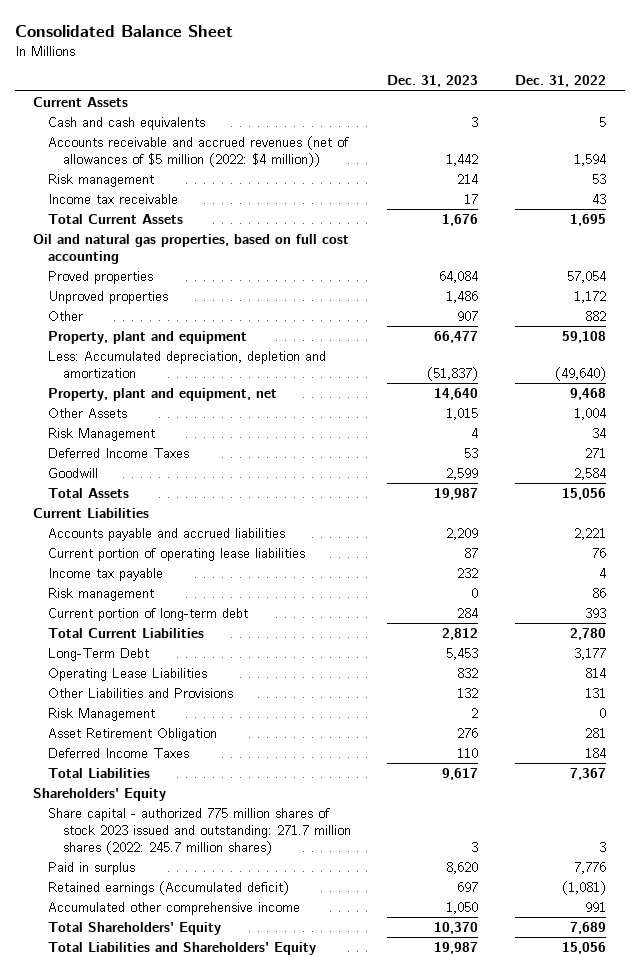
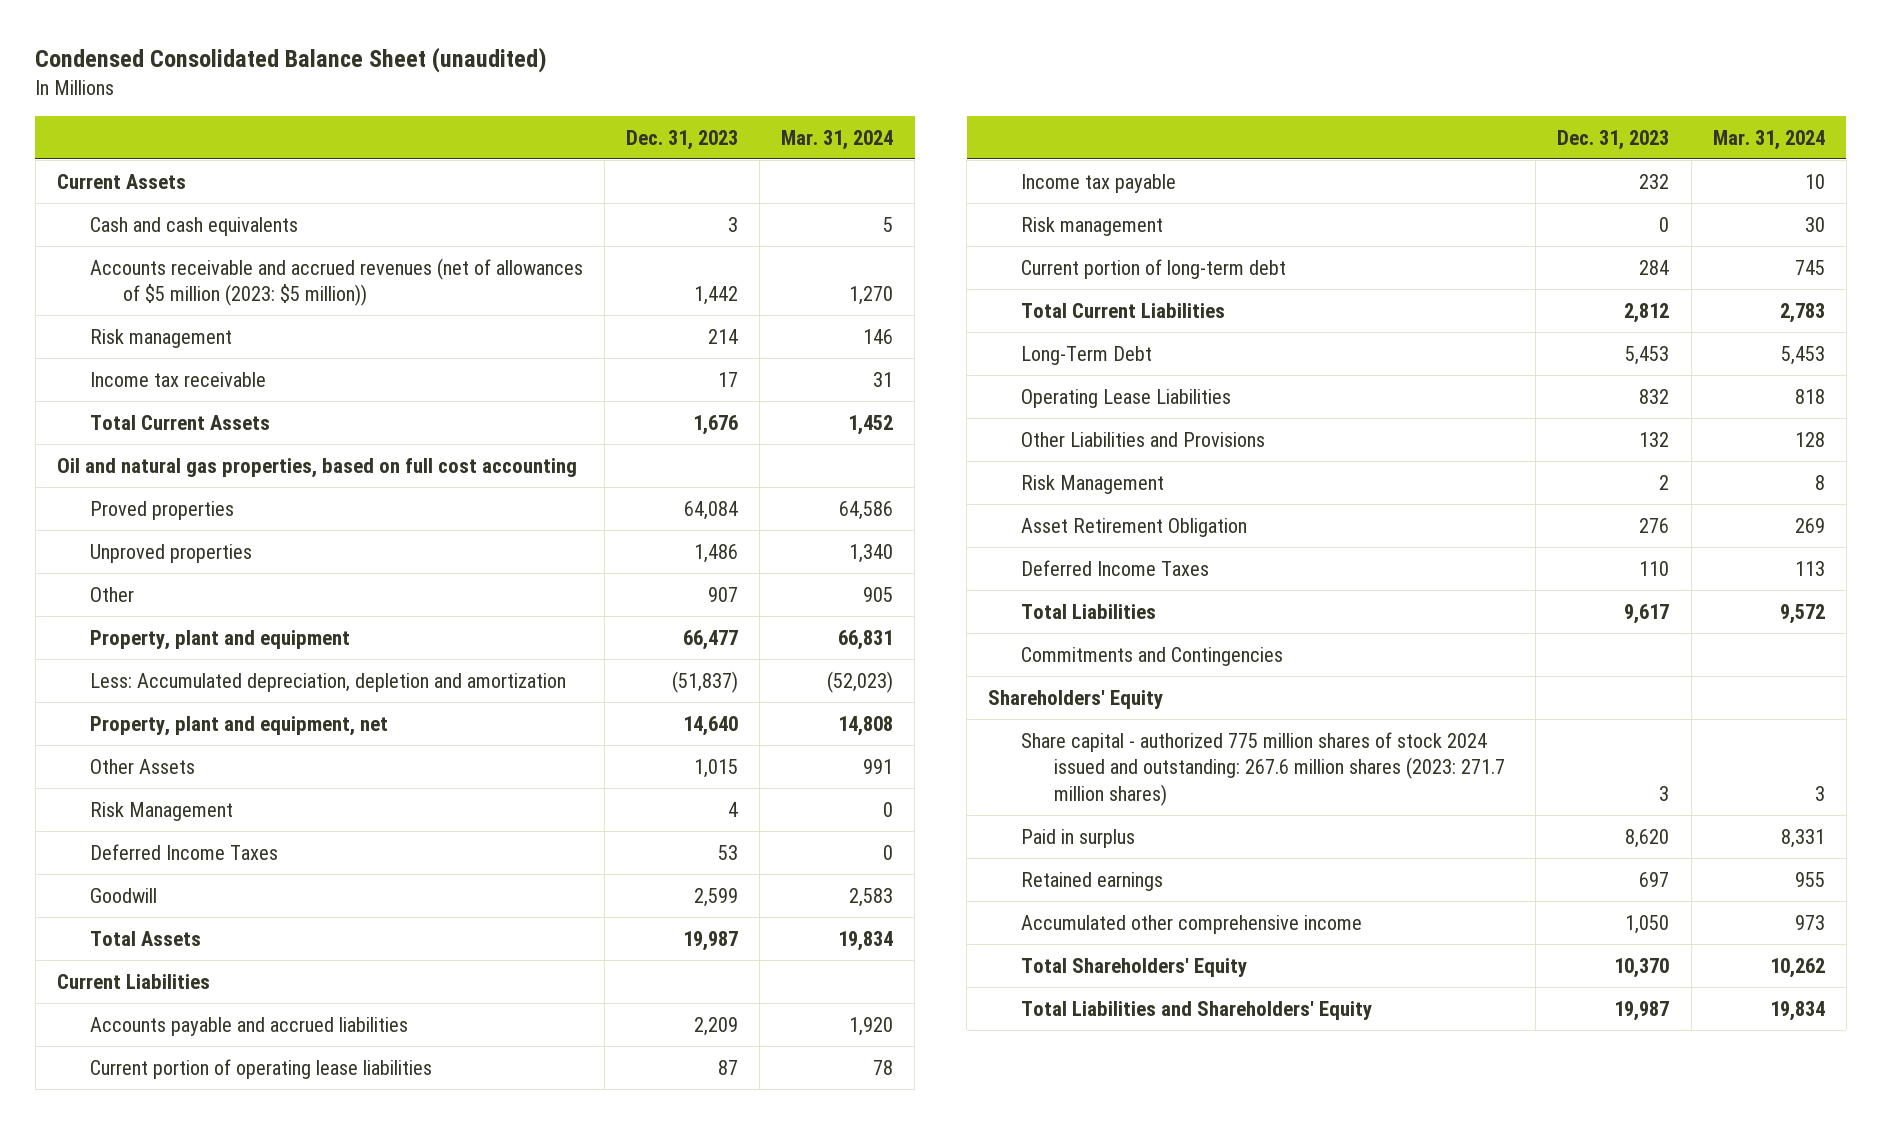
- Consolidated Balance Sheet
+ Condensed Consolidated Balance Sheet (unaudited)
- | Dec. 31, 2023 | Dec. 31, 2022
+ | Dec. 31, 2023 | Mar. 31, 2024
- Accounts receivable and accrued revenues (net of allowances of $5 million (2022: $4 million)) | 1,442 | 1,594
+ Accounts receivable and accrued revenues (net of allowances of $5 million (2023: $5 million)) | 1,442 | 1,270
+ Commitments and Contingencies
- Share capital - authorized 775 million shares of stock 2023 issued and outstanding: 271.7 million shares (2022: 245.7 million shares) | 3 | 3
+ Share capital - authorized 775 million shares of stock 2024 issued and outstanding: 267.6 million shares (2023: 271.7 million shares) | 3 | 3
- Retained earnings (Accumulated deficit) | 697 | (1,081)
+ Retained earnings | 697 | 955

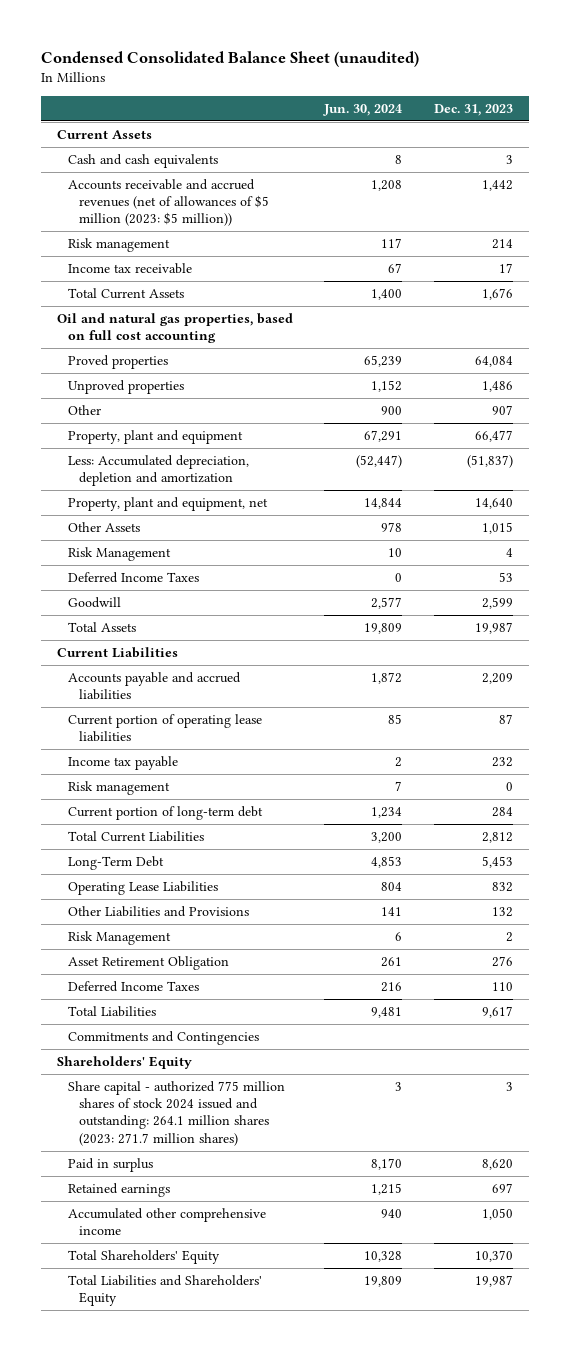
- | Dec. 31, 2023 | Mar. 31, 2024
+ | Jun. 30, 2024 | Dec. 31, 2023
- Share capital - authorized 775 million shares of stock 2024 issued and outstanding: 267.6 million shares (2023: 271.7 million shares) | 3 | 3
+ Share capital - authorized 775 million shares of stock 2024 issued and outstanding: 264.1 million shares (2023: 271.7 million shares) | 3 | 3

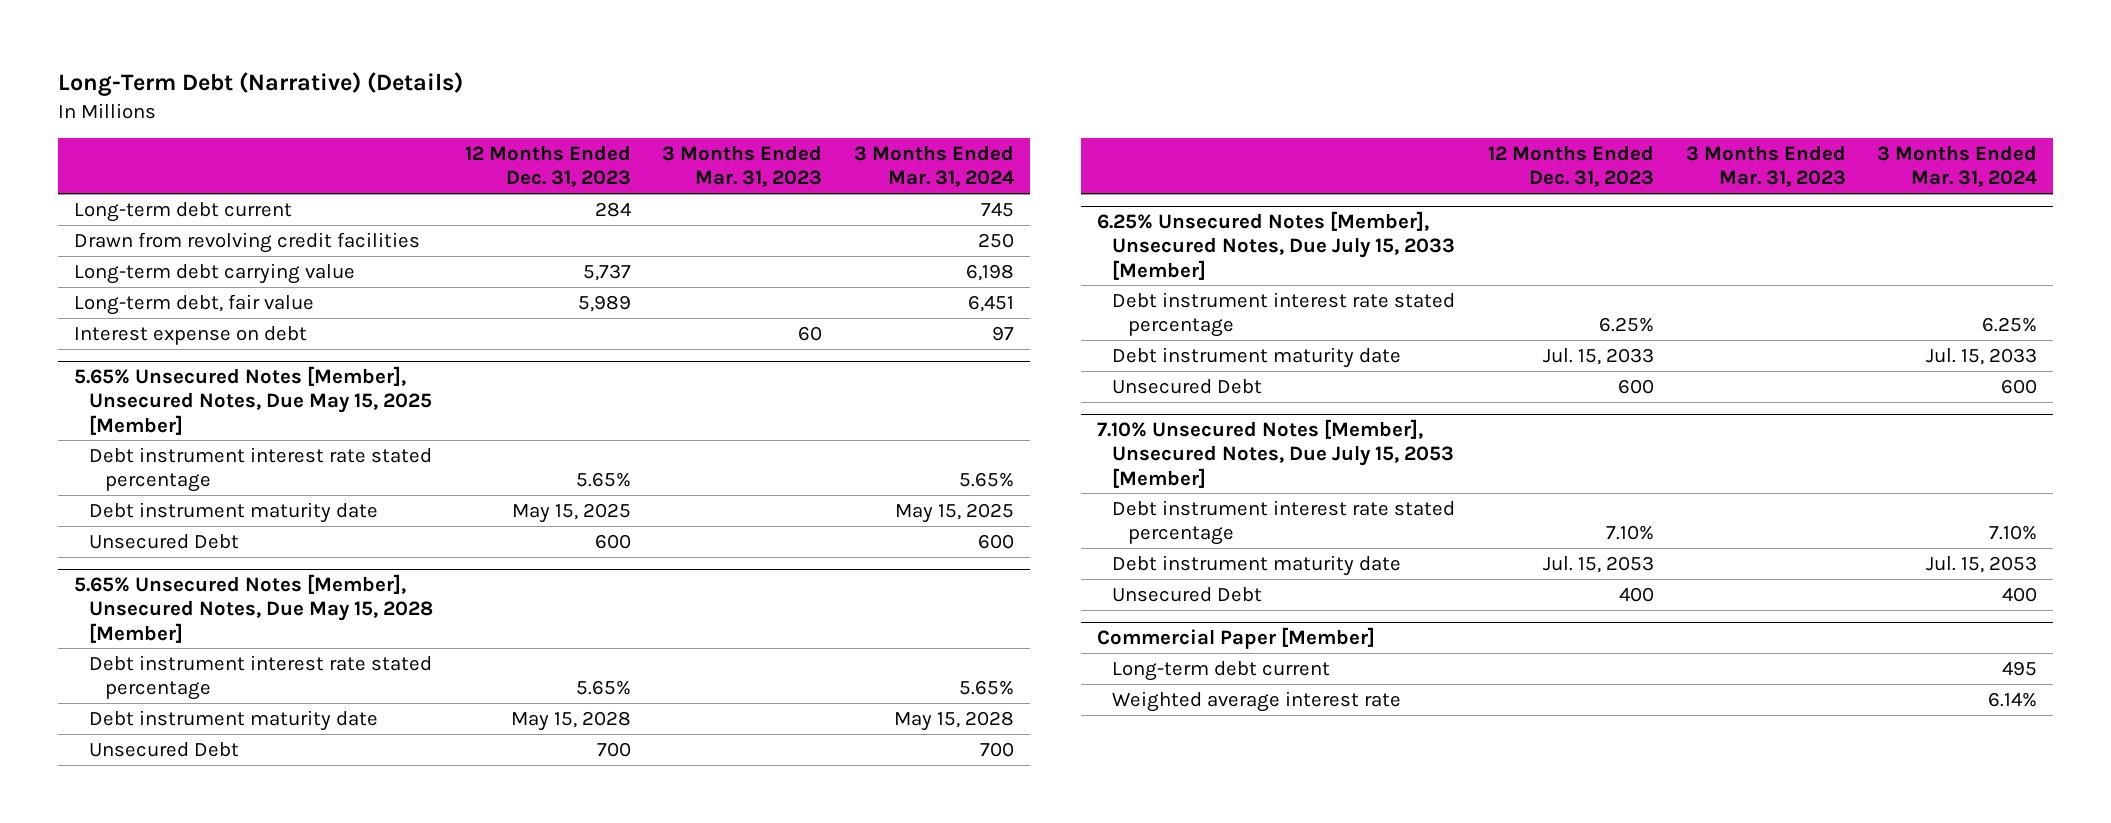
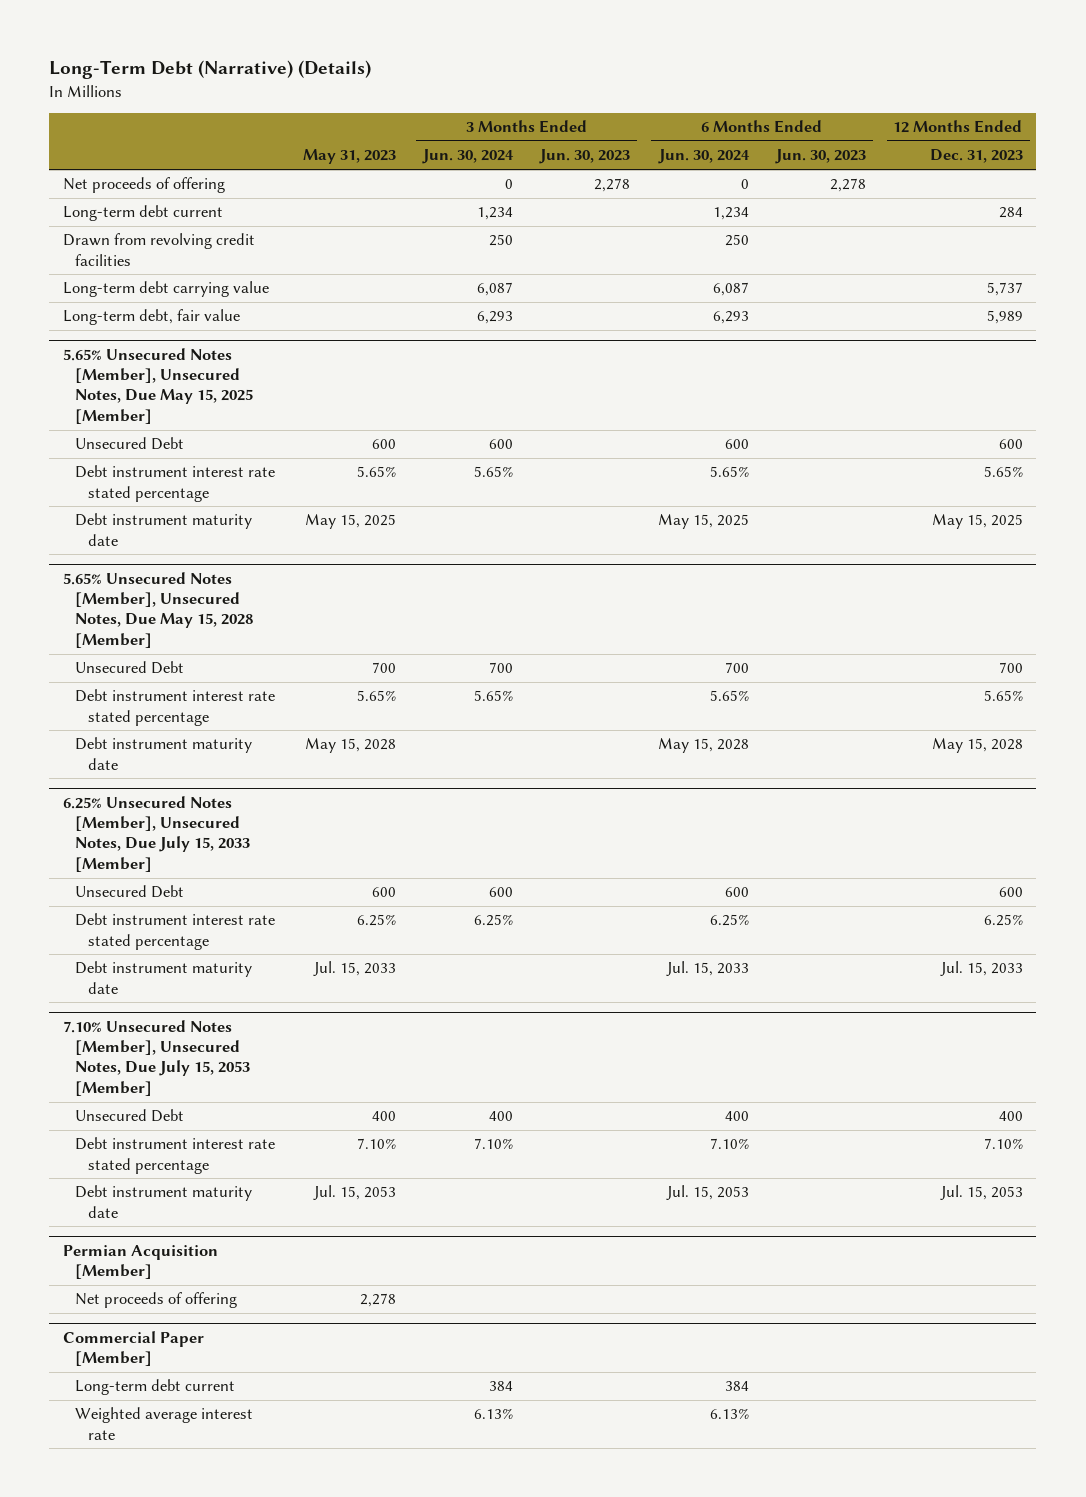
- | 12 Months Ended Dec. 31, 2023 | 3 Months Ended Mar. 31, 2023 | 3 Months Ended Mar. 31, 2024
+ | May 31, 2023 | 3 Months Ended Jun. 30, 2024 | 3 Months Ended Jun. 30, 2023 | 6 Months Ended Jun. 30, 2024 | 6 Months Ended Jun. 30, 2023 | 12 Months Ended Dec. 31, 2023
+ Net proceeds of offering | | 0 | 2,278 | 0 | 2,278 |
- Interest expense on debt | | 60 | 97
@ 5.65% Unsecured Notes [Member], Unsecured Notes, Due May 15, 2025 [Member]
moved up: Unsecured Debt | 600 | 600 | | 600 | | 600
@ 5.65% Unsecured Notes [Member], Unsecured Notes, Due May 15, 2028 [Member]
moved up: Unsecured Debt | 700 | 700 | | 700 | | 700
@ 6.25% Unsecured Notes [Member], Unsecured Notes, Due July 15, 2033 [Member]
moved up: Unsecured Debt | 600 | 600 | | 600 | | 600
@ 7.10% Unsecured Notes [Member], Unsecured Notes, Due July 15, 2053 [Member]
moved up: Unsecured Debt | 400 | 400 | | 400 | | 400
+ Permian Acquisition [Member]
+ Net proceeds of offering | 2,278 | | | | |

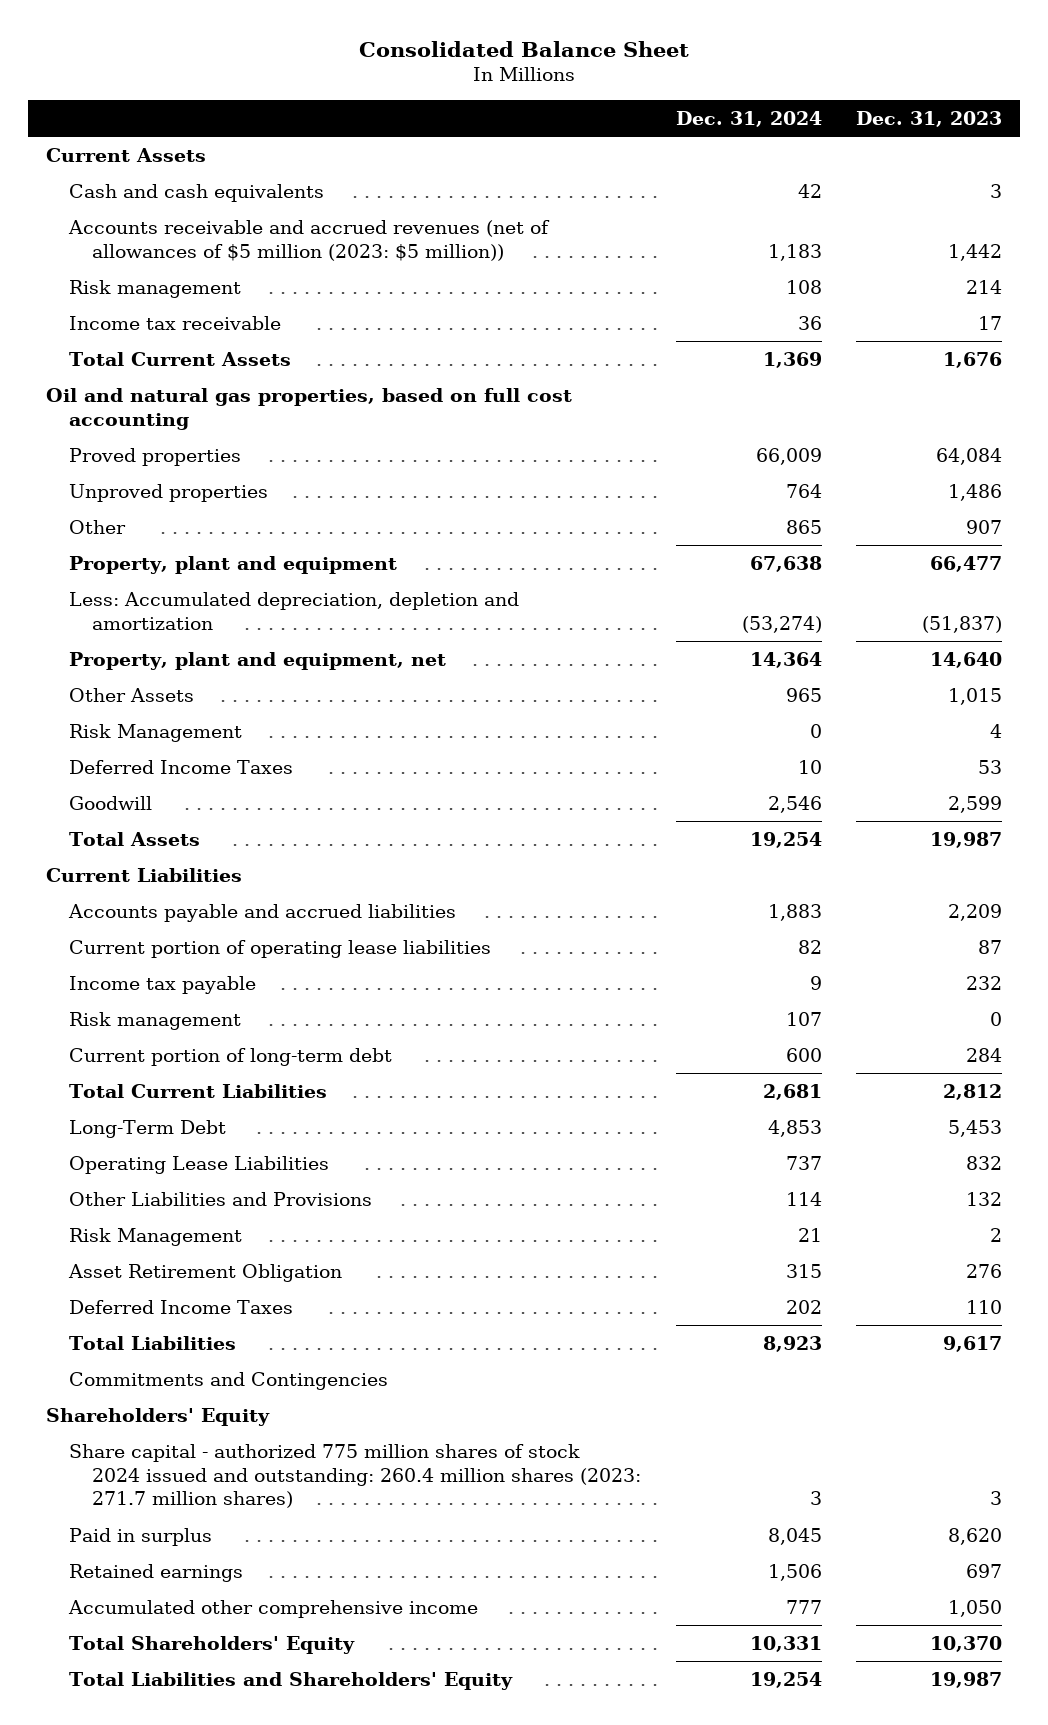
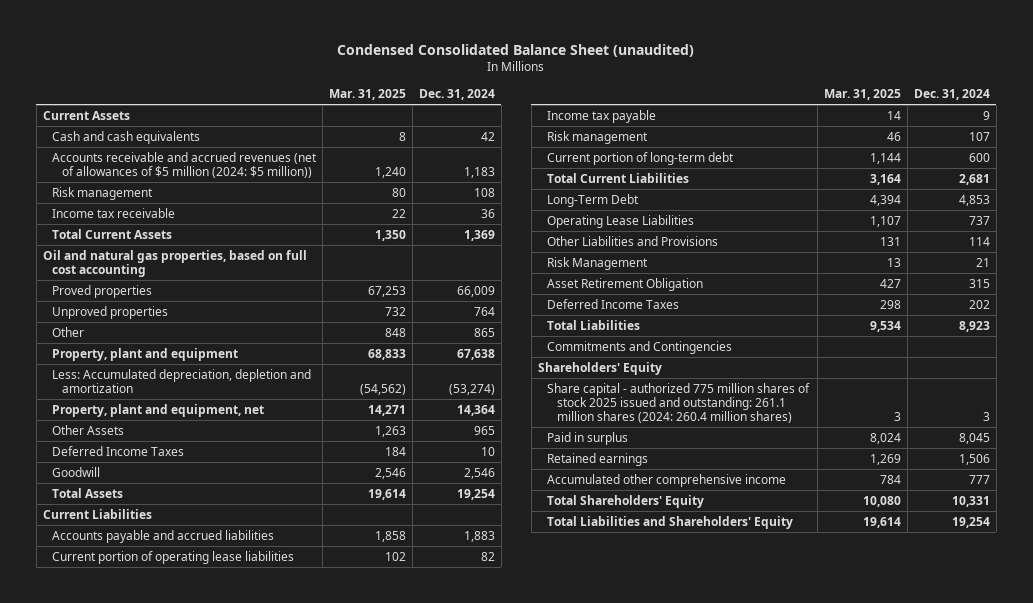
- Consolidated Balance Sheet
+ Condensed Consolidated Balance Sheet (unaudited)
- | Dec. 31, 2024 | Dec. 31, 2023
+ | Mar. 31, 2025 | Dec. 31, 2024
- Accounts receivable and accrued revenues (net of allowances of $5 million (2023: $5 million)) | 1,183 | 1,442
+ Accounts receivable and accrued revenues (net of allowances of $5 million (2024: $5 million)) | 1,240 | 1,183
- Risk Management | 0 | 4
- Share capital - authorized 775 million shares of stock 2024 issued and outstanding: 260.4 million shares (2023: 271.7 million shares) | 3 | 3
+ Share capital - authorized 775 million shares of stock 2025 issued and outstanding: 261.1 million shares (2024: 260.4 million shares) | 3 | 3

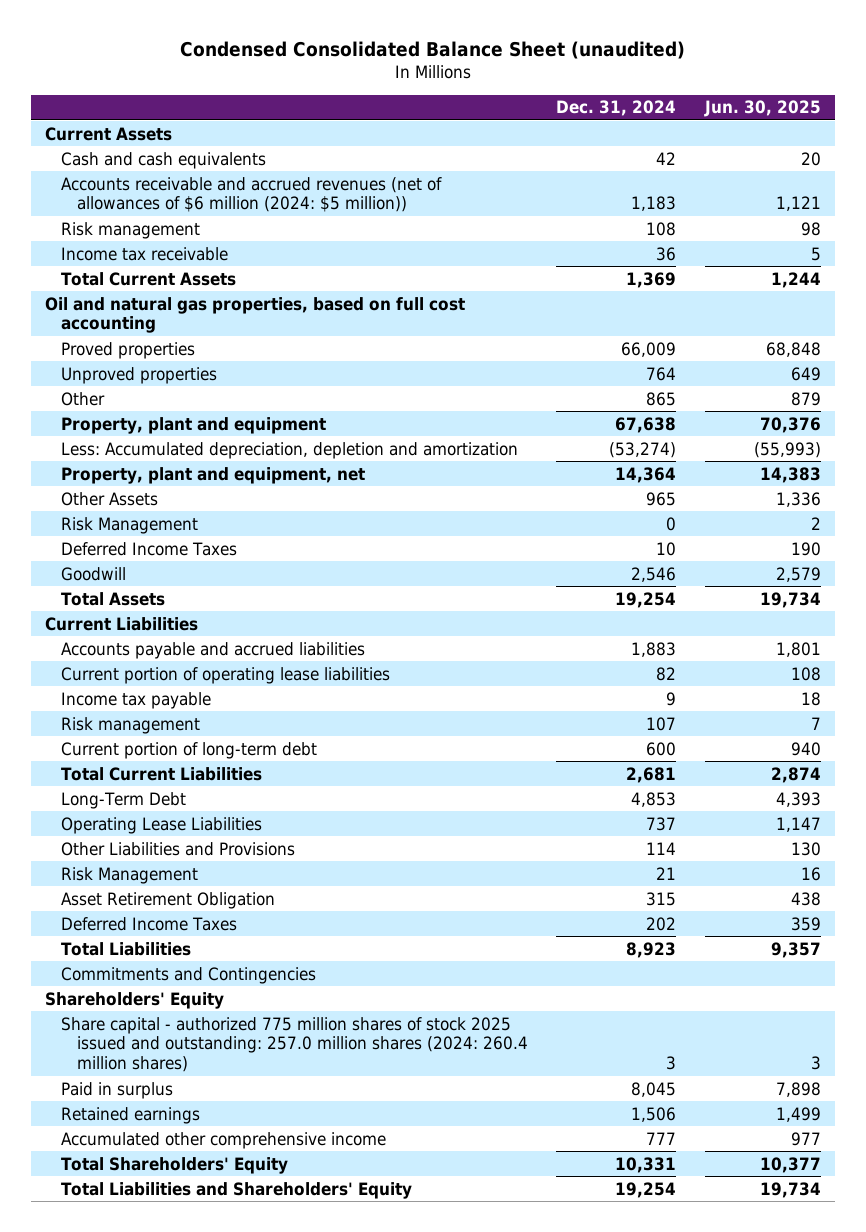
- | Mar. 31, 2025 | Dec. 31, 2024
+ | Dec. 31, 2024 | Jun. 30, 2025
- Accounts receivable and accrued revenues (net of allowances of $5 million (2024: $5 million)) | 1,240 | 1,183
+ Accounts receivable and accrued revenues (net of allowances of $6 million (2024: $5 million)) | 1,183 | 1,121
+ Risk Management | 0 | 2
- Share capital - authorized 775 million shares of stock 2025 issued and outstanding: 261.1 million shares (2024: 260.4 million shares) | 3 | 3
+ Share capital - authorized 775 million shares of stock 2025 issued and outstanding: 257.0 million shares (2024: 260.4 million shares) | 3 | 3

